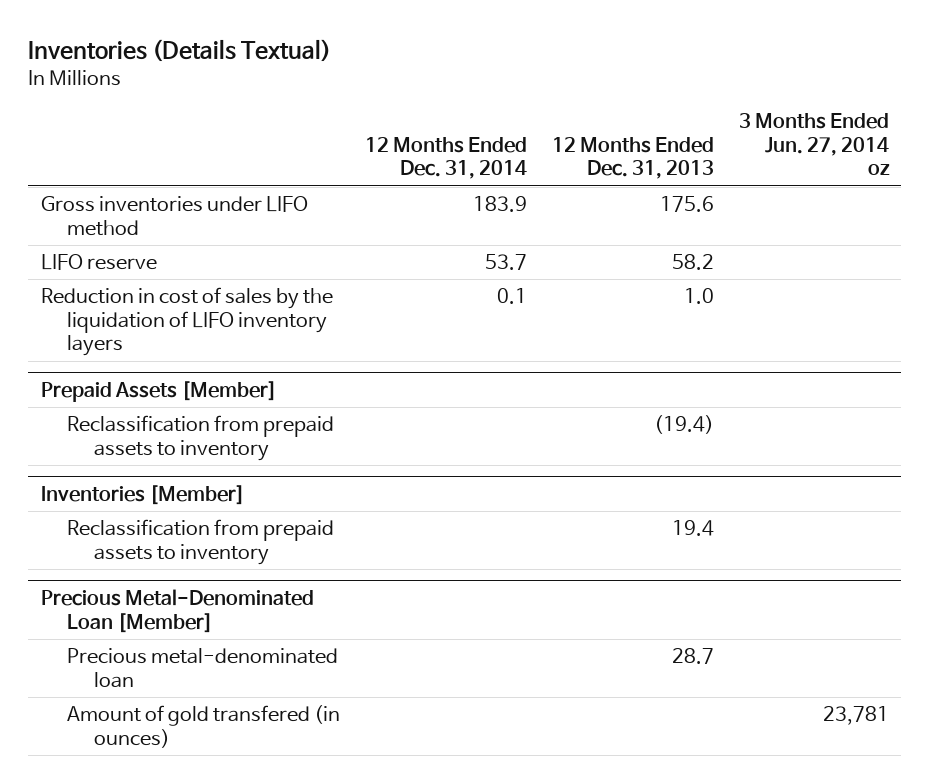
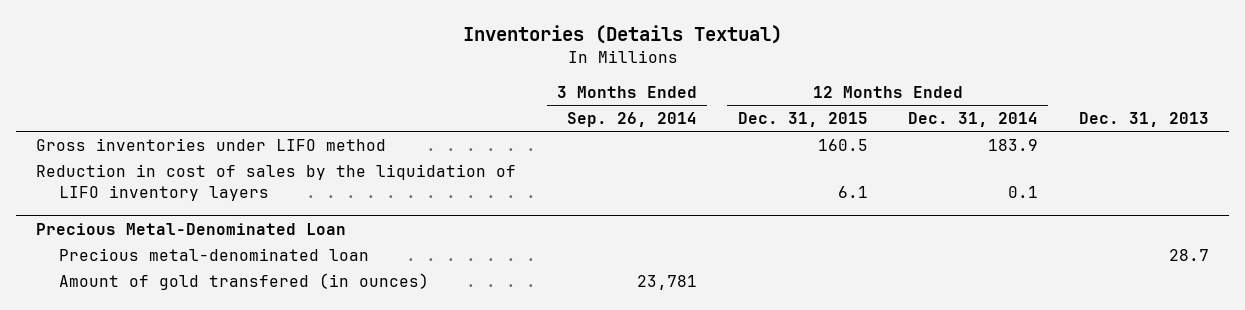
- | 12 Months Ended Dec. 31, 2014 | 12 Months Ended Dec. 31, 2013 | 3 Months Ended Jun. 27, 2014 oz
+ | 3 Months Ended Sep. 26, 2014 | 12 Months Ended Dec. 31, 2015 | 12 Months Ended Dec. 31, 2014 | Dec. 31, 2013
- LIFO reserve | 53.7 | 58.2 |
- Prepaid Assets [Member]
- Reclassification from prepaid assets to inventory | | (19.4) |
- Inventories [Member]
- Reclassification from prepaid assets to inventory | | 19.4 |
- Precious Metal-Denominated Loan [Member]
+ Precious Metal-Denominated Loan

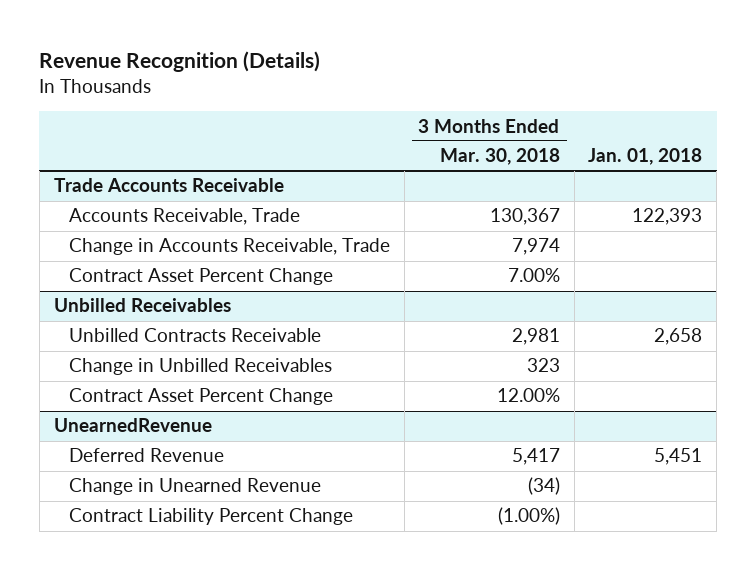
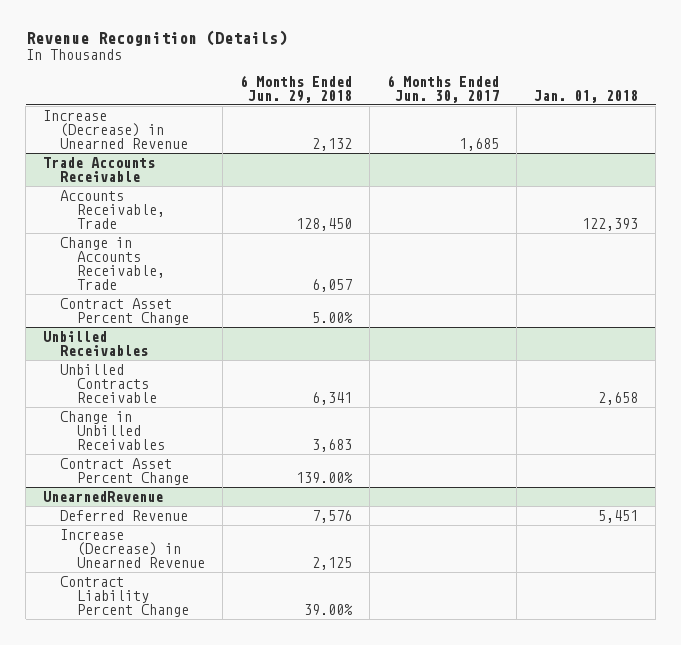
- | 3 Months Ended Mar. 30, 2018 | Jan. 01, 2018
+ | 6 Months Ended Jun. 29, 2018 | 6 Months Ended Jun. 30, 2017 | Jan. 01, 2018
+ Increase (Decrease) in Unearned Revenue | 2,132 | 1,685 |
@ UnearnedRevenue
- Change in Unearned Revenue | (34) |
+ Increase (Decrease) in Unearned Revenue | 2,125 | |

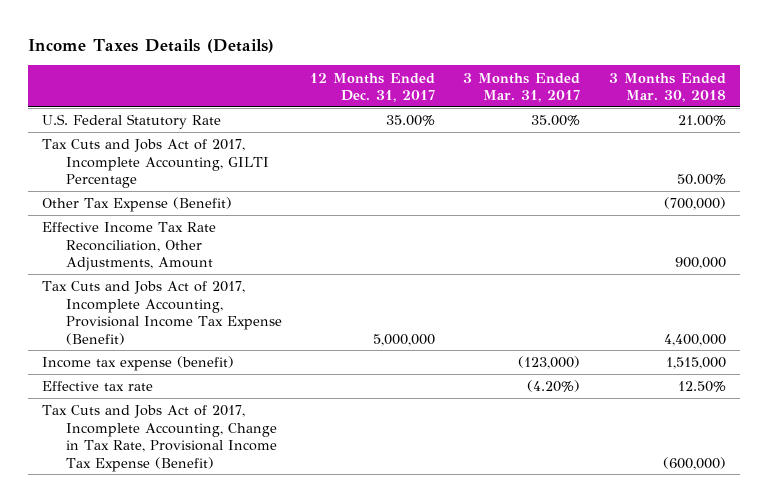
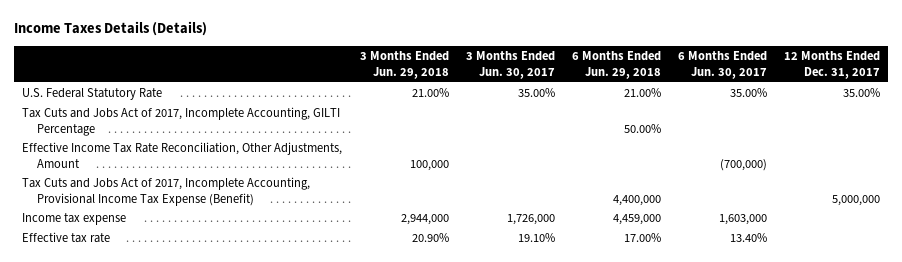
- | 12 Months Ended Dec. 31, 2017 | 3 Months Ended Mar. 31, 2017 | 3 Months Ended Mar. 30, 2018
+ | 3 Months Ended Jun. 29, 2018 | 3 Months Ended Jun. 30, 2017 | 6 Months Ended Jun. 29, 2018 | 6 Months Ended Jun. 30, 2017 | 12 Months Ended Dec. 31, 2017
- Other Tax Expense (Benefit) | | | (700,000)
- Income tax expense (benefit) | | (123,000) | 1,515,000
+ Income tax expense | 2,944,000 | 1,726,000 | 4,459,000 | 1,603,000 |
- Tax Cuts and Jobs Act of 2017, Incomplete Accounting, Change in Tax Rate, Provisional Income Tax Expense (Benefit) | | | (600,000)

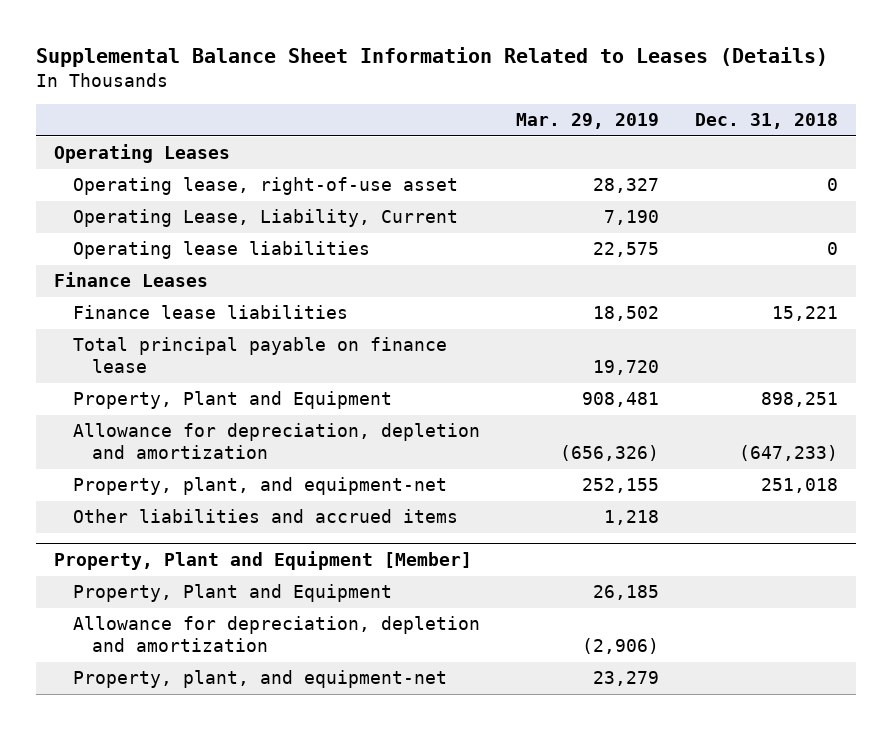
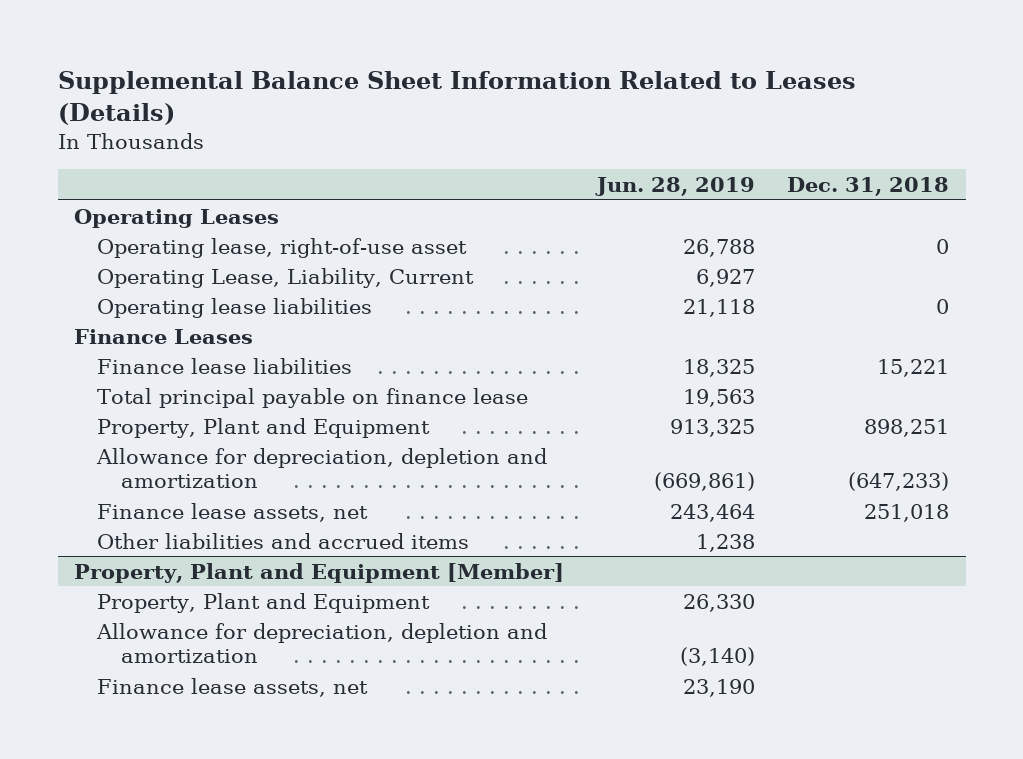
- | Mar. 29, 2019 | Dec. 31, 2018
+ | Jun. 28, 2019 | Dec. 31, 2018
- Property, plant, and equipment-net | 252,155 | 251,018
+ Finance lease assets, net | 243,464 | 251,018
@ Property, Plant and Equipment [Member]
- Property, plant, and equipment-net | 23,279 |
+ Finance lease assets, net | 23,190 |

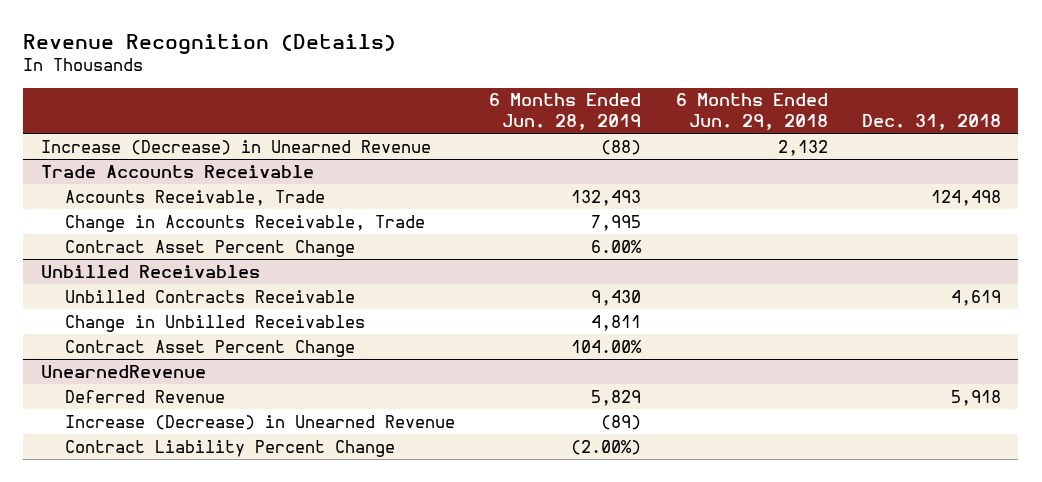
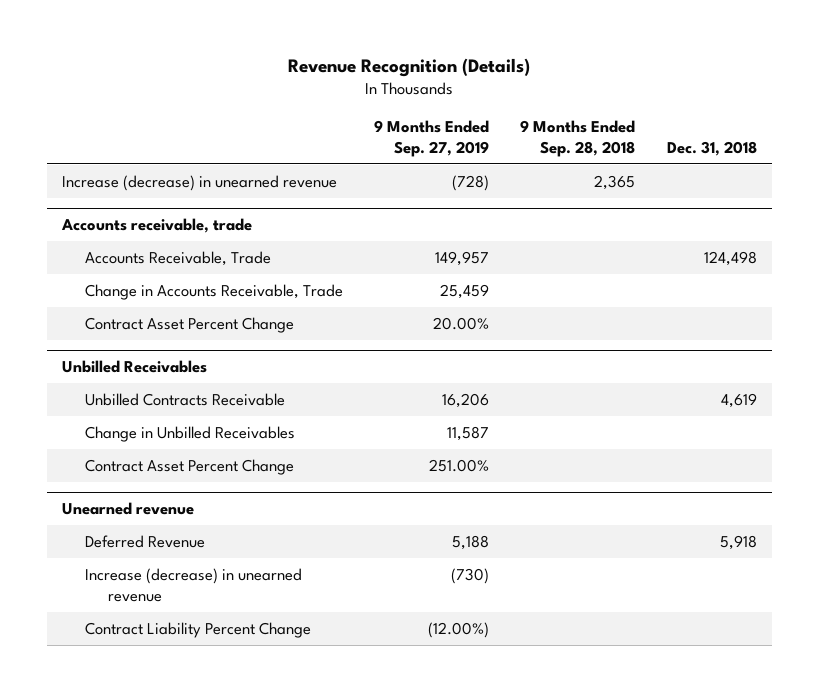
- | 6 Months Ended Jun. 28, 2019 | 6 Months Ended Jun. 29, 2018 | Dec. 31, 2018
+ | 9 Months Ended Sep. 27, 2019 | 9 Months Ended Sep. 28, 2018 | Dec. 31, 2018
- Increase (Decrease) in Unearned Revenue | (88) | 2,132 |
- Trade Accounts Receivable
+ Increase (decrease) in unearned revenue | (728) | 2,365 |
+ Accounts receivable, trade
- UnearnedRevenue
+ Unearned revenue
- Increase (Decrease) in Unearned Revenue | (89) | |
+ Increase (decrease) in unearned revenue | (730) | |

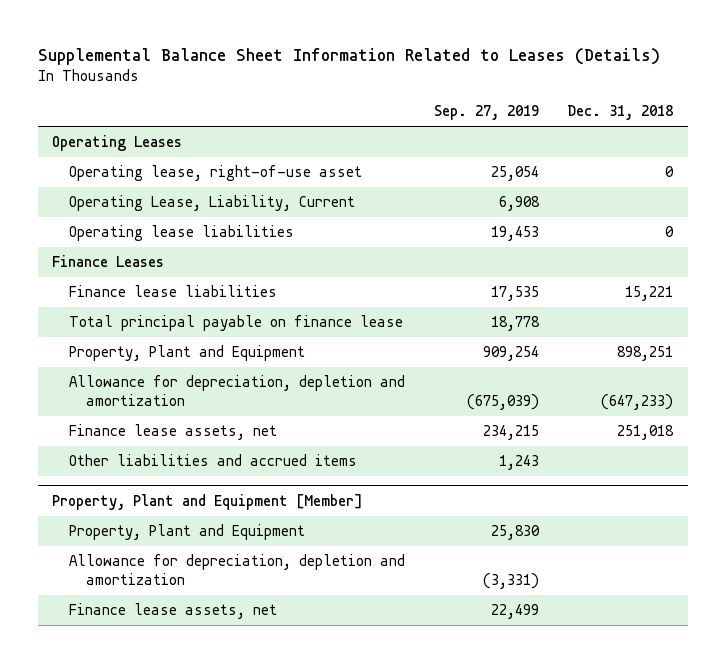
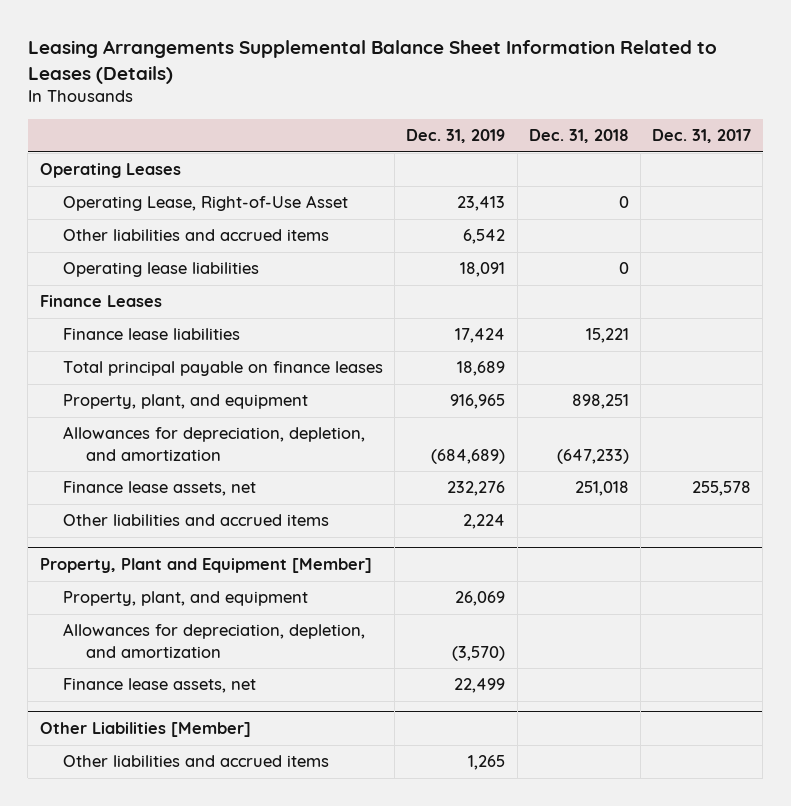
- Supplemental Balance Sheet Information Related to Leases (Details)
+ Leasing Arrangements Supplemental Balance Sheet Information Related to Leases (Details)
- | Sep. 27, 2019 | Dec. 31, 2018
+ | Dec. 31, 2019 | Dec. 31, 2018 | Dec. 31, 2017
- Operating lease, right-of-use asset | 25,054 | 0
- Operating Lease, Liability, Current | 6,908 |
+ Operating Lease, Right-of-Use Asset | 23,413 | 0 |
+ Other liabilities and accrued items | 6,542 | |
- Total principal payable on finance lease | 18,778 |
- Property, Plant and Equipment | 909,254 | 898,251
- Allowance for depreciation, depletion and amortization | (675,039) | (647,233)
+ Total principal payable on finance leases | 18,689 | |
+ Property, plant, and equipment | 916,965 | 898,251 |
+ Allowances for depreciation, depletion, and amortization | (684,689) | (647,233) |
@ Property, Plant and Equipment [Member]
- Property, Plant and Equipment | 25,830 |
- Allowance for depreciation, depletion and amortization | (3,331) |
+ Property, plant, and equipment | 26,069 | |
+ Allowances for depreciation, depletion, and amortization | (3,570) | |
+ Other Liabilities [Member]
+ Other liabilities and accrued items | 1,265 | |

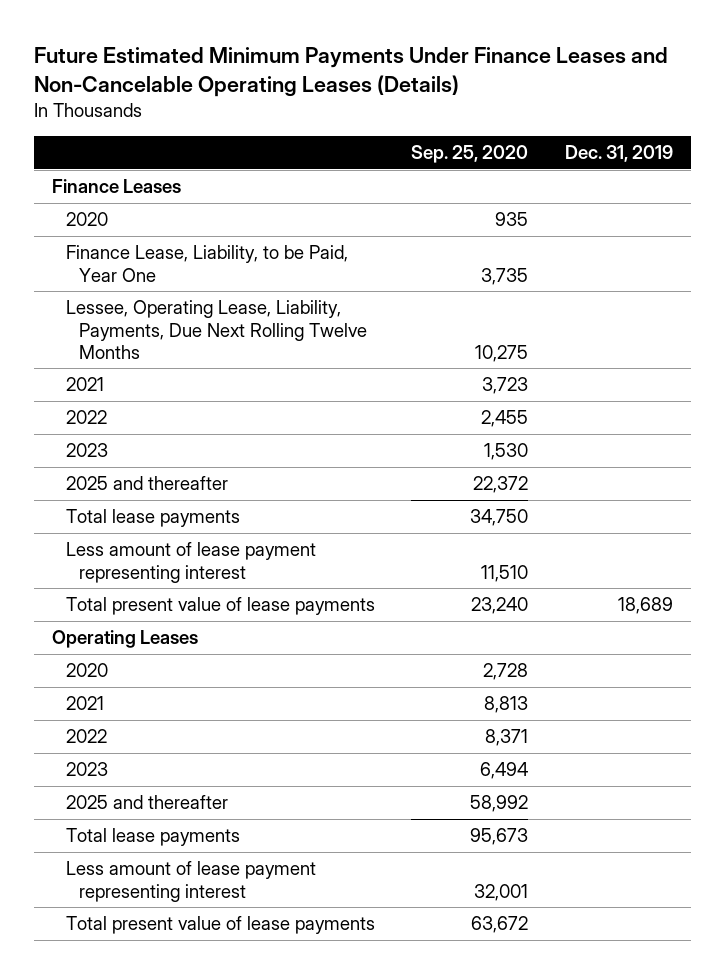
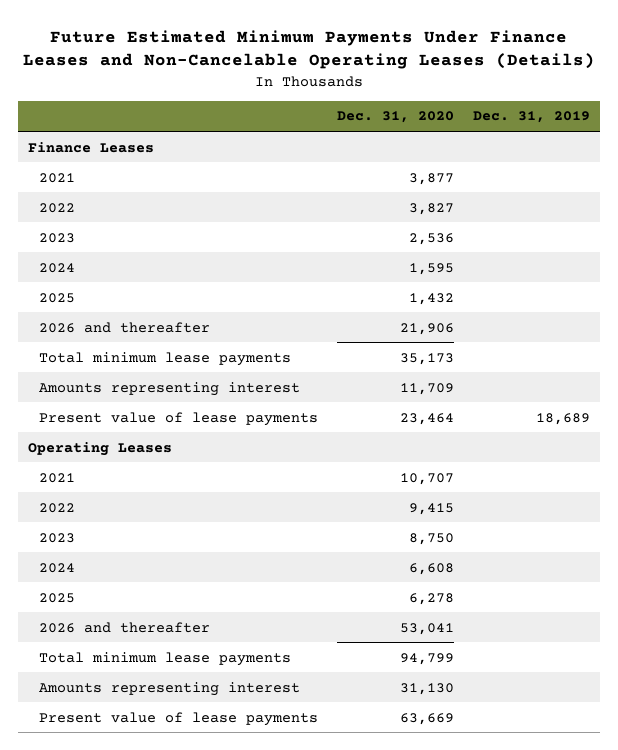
- | Sep. 25, 2020 | Dec. 31, 2019
+ | Dec. 31, 2020 | Dec. 31, 2019
- 2020 | 935 |
- Finance Lease, Liability, to be Paid, Year One | 3,735 |
- Lessee, Operating Lease, Liability, Payments, Due Next Rolling Twelve Months | 10,275 |
- 2025 and thereafter | 22,372 |
- Total lease payments | 34,750 |
- Less amount of lease payment representing interest | 11,510 |
- Total present value of lease payments | 23,240 | 18,689
+ 2024 | 1,595 |
+ 2025 | 1,432 |
+ 2026 and thereafter | 21,906 |
+ Total minimum lease payments | 35,173 |
+ Amounts representing interest | 11,709 |
+ Present value of lease payments | 23,464 | 18,689
- 2020 | 2,728 |
- 2025 and thereafter | 58,992 |
- Total lease payments | 95,673 |
- Less amount of lease payment representing interest | 32,001 |
- Total present value of lease payments | 63,672 |
+ 2024 | 6,608 |
+ 2025 | 6,278 |
+ 2026 and thereafter | 53,041 |
+ Total minimum lease payments | 94,799 |
+ Amounts representing interest | 31,130 |
+ Present value of lease payments | 63,669 |

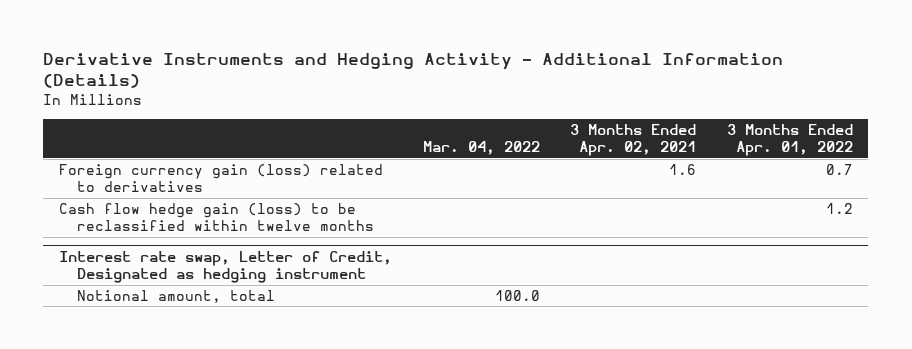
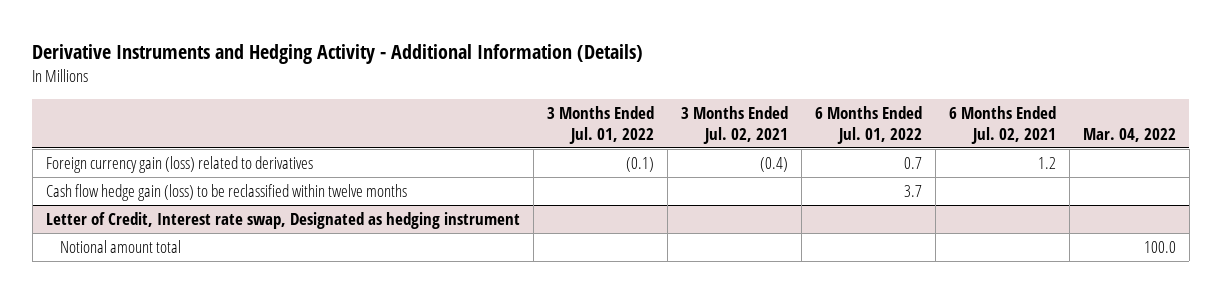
- | Mar. 04, 2022 | 3 Months Ended Apr. 02, 2021 | 3 Months Ended Apr. 01, 2022
+ | 3 Months Ended Jul. 01, 2022 | 3 Months Ended Jul. 02, 2021 | 6 Months Ended Jul. 01, 2022 | 6 Months Ended Jul. 02, 2021 | Mar. 04, 2022
- Interest rate swap, Letter of Credit, Designated as hedging instrument
- Notional amount, total | 100.0 | |
+ Letter of Credit, Interest rate swap, Designated as hedging instrument
+ Notional amount total | | | | | 100.0

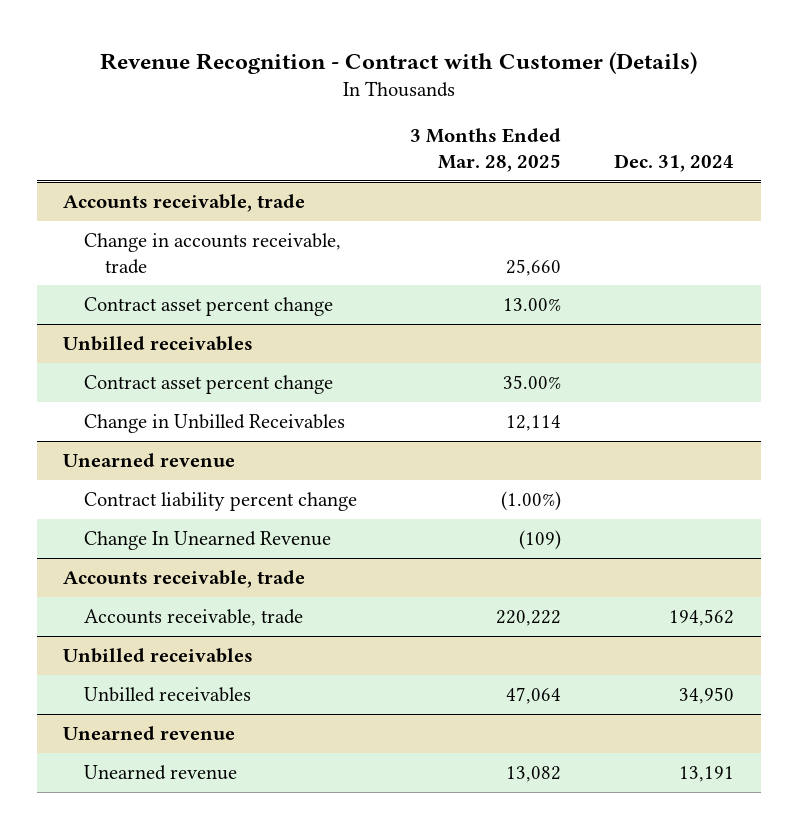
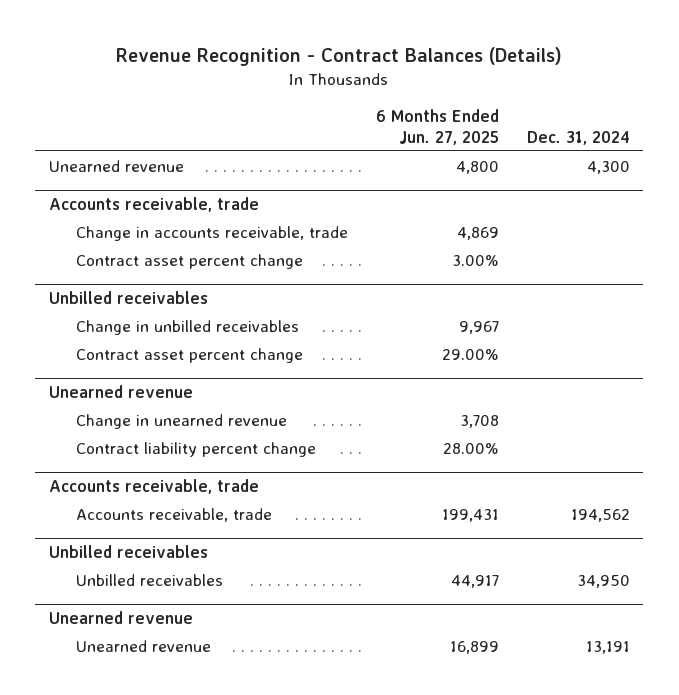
- Revenue Recognition - Contract with Customer (Details)
+ Revenue Recognition - Contract Balances (Details)
- | 3 Months Ended Mar. 28, 2025 | Dec. 31, 2024
+ | 6 Months Ended Jun. 27, 2025 | Dec. 31, 2024
+ Unearned revenue | 4,800 | 4,300
@ Unbilled receivables
+ Change in unbilled receivables | 9,967 |
- Change in Unbilled Receivables | 12,114 |
@ Unearned revenue
+ Change in unearned revenue | 3,708 |
- Change In Unearned Revenue | (109) |

